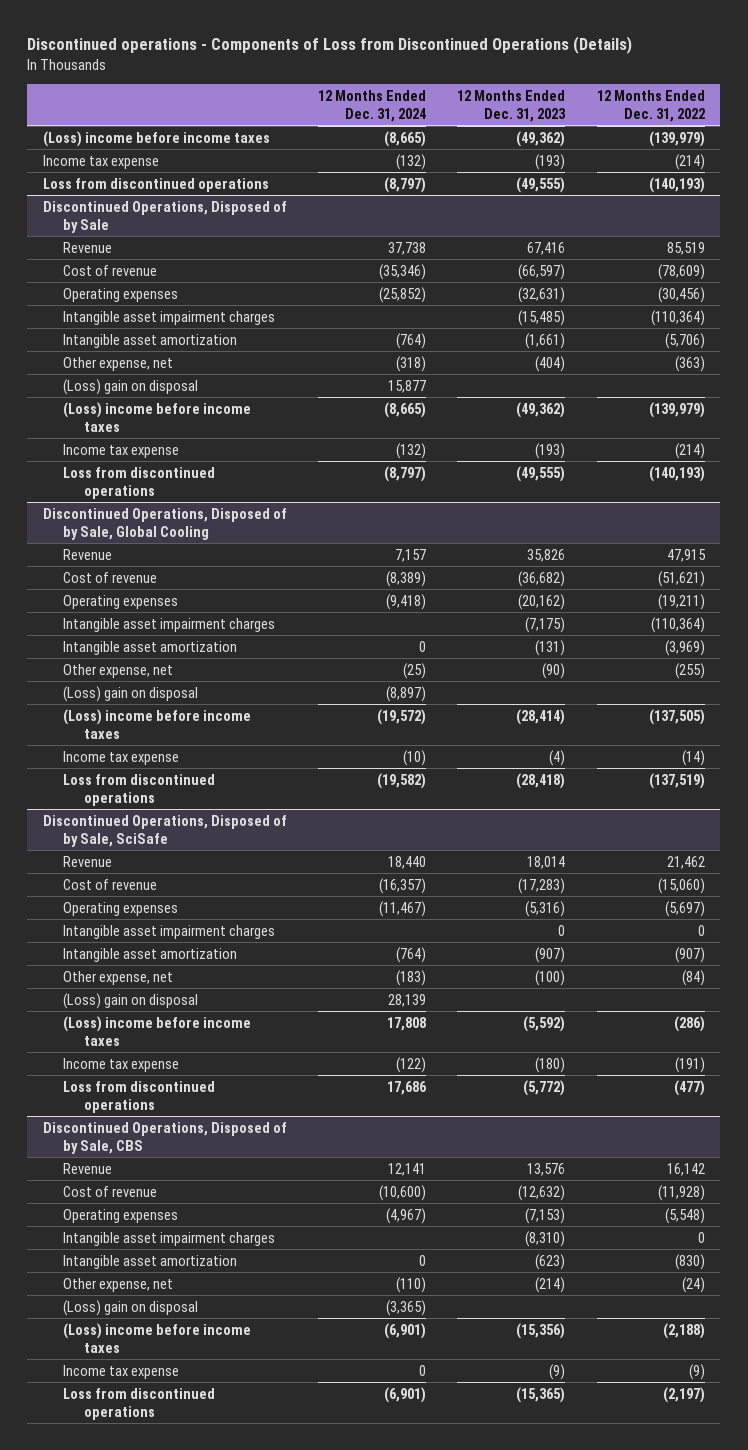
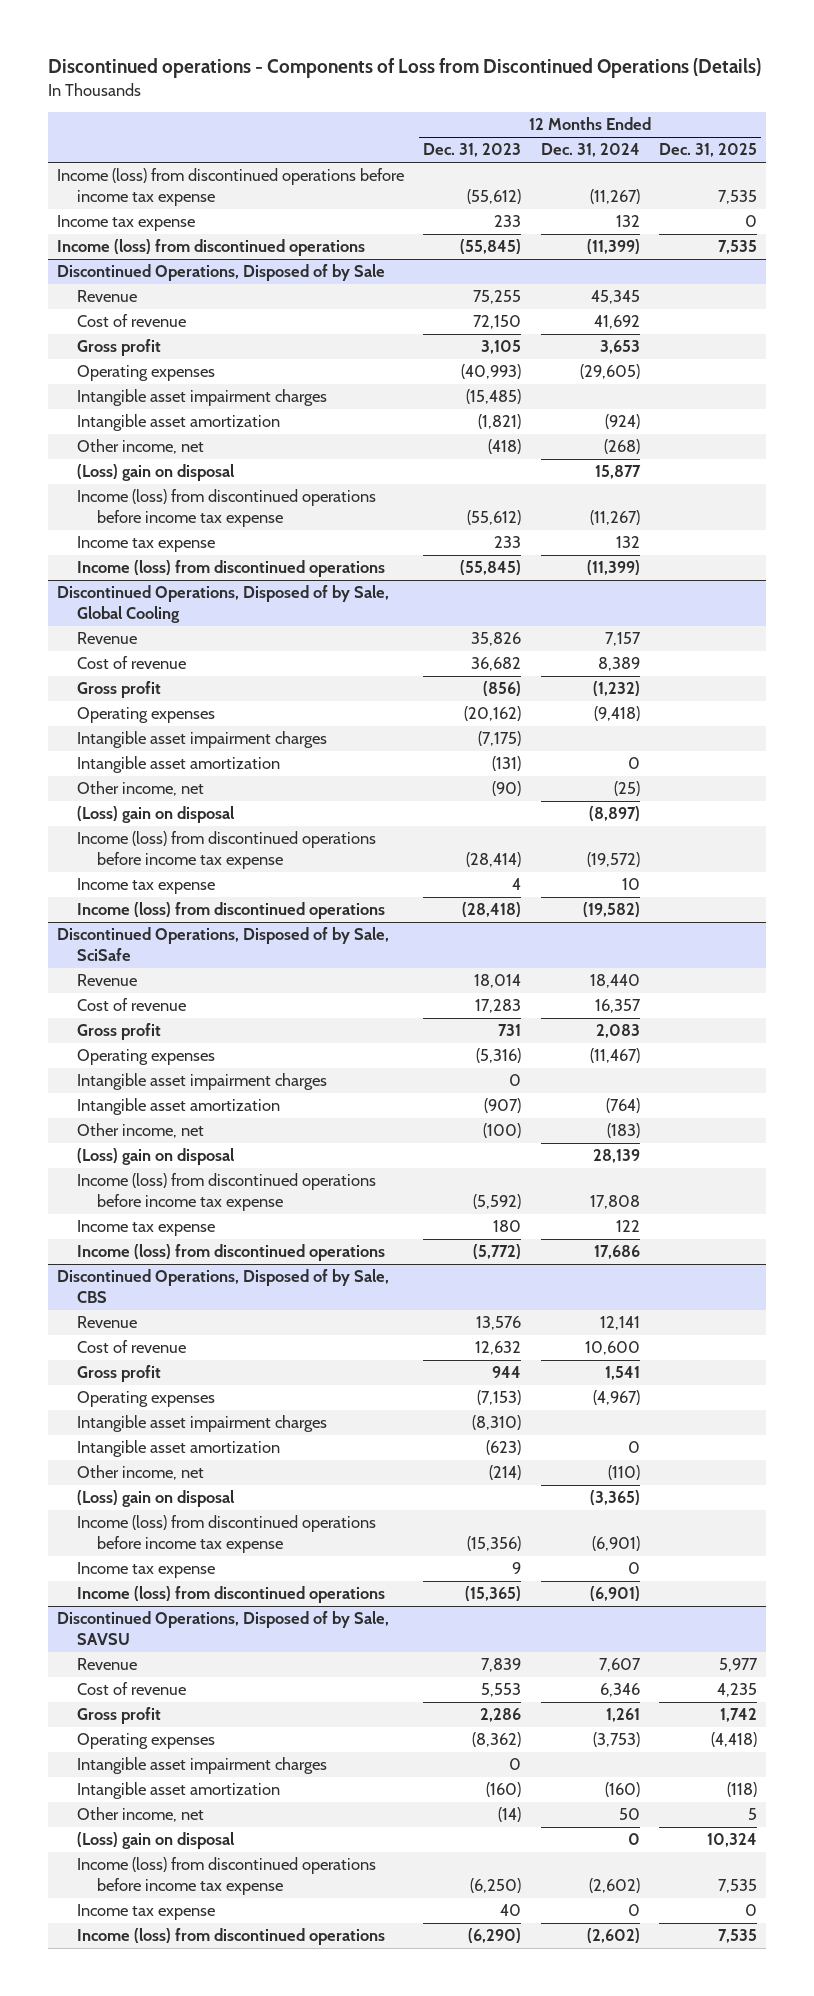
- | 12 Months Ended Dec. 31, 2024 | 12 Months Ended Dec. 31, 2023 | 12 Months Ended Dec. 31, 2022
+ | 12 Months Ended Dec. 31, 2023 | 12 Months Ended Dec. 31, 2024 | 12 Months Ended Dec. 31, 2025
- (Loss) income before income taxes | (8,665) | (49,362) | (139,979)
- Income tax expense | (132) | (193) | (214)
- Loss from discontinued operations | (8,797) | (49,555) | (140,193)
+ Income (loss) from discontinued operations before income tax expense | (55,612) | (11,267) | 7,535
+ Income tax expense | 233 | 132 | 0
+ Income (loss) from discontinued operations | (55,845) | (11,399) | 7,535
@ Discontinued Operations, Disposed of by Sale
- Revenue | 37,738 | 67,416 | 85,519
- Cost of revenue | (35,346) | (66,597) | (78,609)
- Operating expenses | (25,852) | (32,631) | (30,456)
+ Revenue | 75,255 | 45,345 |
+ Cost of revenue | 72,150 | 41,692 |
+ Gross profit | 3,105 | 3,653 |
+ Operating expenses | (40,993) | (29,605) |
- Intangible asset amortization | (764) | (1,661) | (5,706)
- Other expense, net | (318) | (404) | (363)
+ Intangible asset amortization | (1,821) | (924) |
+ Other income, net | (418) | (268) |
- (Loss) income before income taxes | (8,665) | (49,362) | (139,979)
- Income tax expense | (132) | (193) | (214)
- Loss from discontinued operations | (8,797) | (49,555) | (140,193)
+ Income (loss) from discontinued operations before income tax expense | (55,612) | (11,267) |
+ Income tax expense | 233 | 132 |
+ Income (loss) from discontinued operations | (55,845) | (11,399) |
@ Discontinued Operations, Disposed of by Sale, Global Cooling
- Cost of revenue | (8,389) | (36,682) | (51,621)
+ Cost of revenue | 36,682 | 8,389 |
+ Gross profit | (856) | (1,232) |
- Other expense, net | (25) | (90) | (255)
+ Other income, net | (90) | (25) |
- (Loss) income before income taxes | (19,572) | (28,414) | (137,505)
- Income tax expense | (10) | (4) | (14)
- Loss from discontinued operations | (19,582) | (28,418) | (137,519)
+ Income (loss) from discontinued operations before income tax expense | (28,414) | (19,572) |
+ Income tax expense | 4 | 10 |
+ Income (loss) from discontinued operations | (28,418) | (19,582) |
@ Discontinued Operations, Disposed of by Sale, SciSafe
- Cost of revenue | (16,357) | (17,283) | (15,060)
+ Cost of revenue | 17,283 | 16,357 |
+ Gross profit | 731 | 2,083 |
- Other expense, net | (183) | (100) | (84)
+ Other income, net | (100) | (183) |
- (Loss) income before income taxes | 17,808 | (5,592) | (286)
- Income tax expense | (122) | (180) | (191)
- Loss from discontinued operations | 17,686 | (5,772) | (477)
+ Income (loss) from discontinued operations before income tax expense | (5,592) | 17,808 |
+ Income tax expense | 180 | 122 |
+ Income (loss) from discontinued operations | (5,772) | 17,686 |
@ Discontinued Operations, Disposed of by Sale, CBS
- Cost of revenue | (10,600) | (12,632) | (11,928)
+ Cost of revenue | 12,632 | 10,600 |
+ Gross profit | 944 | 1,541 |
- Other expense, net | (110) | (214) | (24)
+ Other income, net | (214) | (110) |
- (Loss) income before income taxes | (6,901) | (15,356) | (2,188)
- Income tax expense | 0 | (9) | (9)
- Loss from discontinued operations | (6,901) | (15,365) | (2,197)
+ Income (loss) from discontinued operations before income tax expense | (15,356) | (6,901) |
+ Income tax expense | 9 | 0 |
+ Income (loss) from discontinued operations | (15,365) | (6,901) |
+ Discontinued Operations, Disposed of by Sale, SAVSU
+ Revenue | 7,839 | 7,607 | 5,977
+ Cost of revenue | 5,553 | 6,346 | 4,235
+ Gross profit | 2,286 | 1,261 | 1,742
+ Operating expenses | (8,362) | (3,753) | (4,418)
+ Intangible asset impairment charges | 0 | |
+ Intangible asset amortization | (160) | (160) | (118)
+ Other income, net | (14) | 50 | 5
+ (Loss) gain on disposal | | 0 | 10,324
+ Income (loss) from discontinued operations before income tax expense | (6,250) | (2,602) | 7,535
+ Income tax expense | 40 | 0 | 0
+ Income (loss) from discontinued operations | (6,290) | (2,602) | 7,535

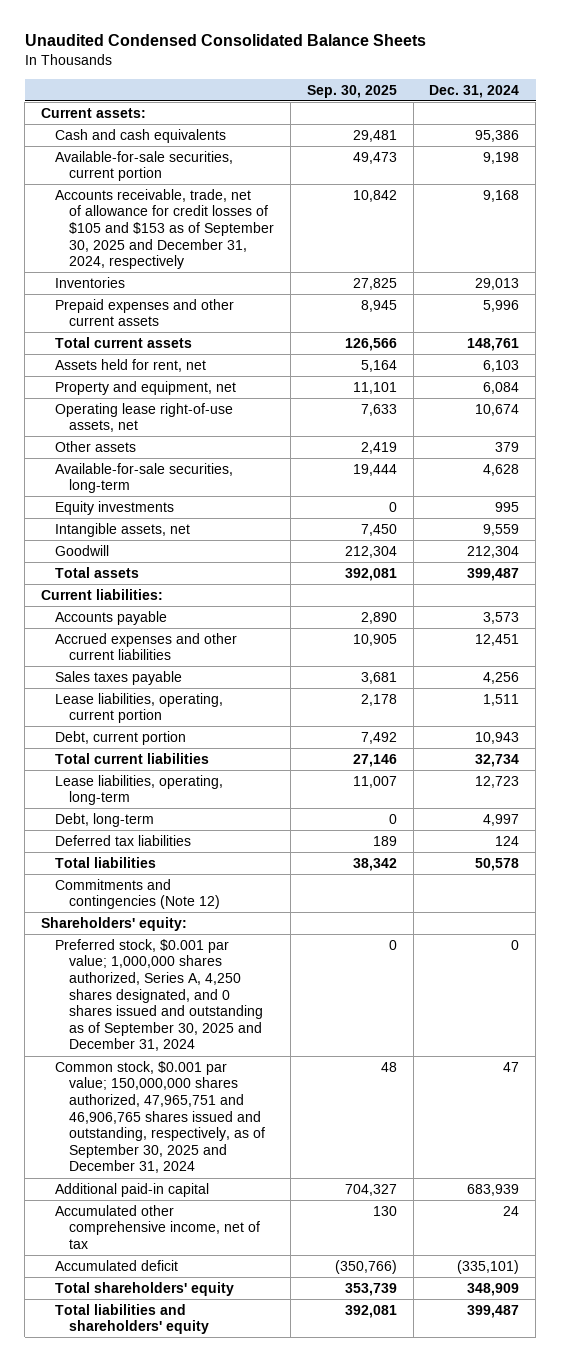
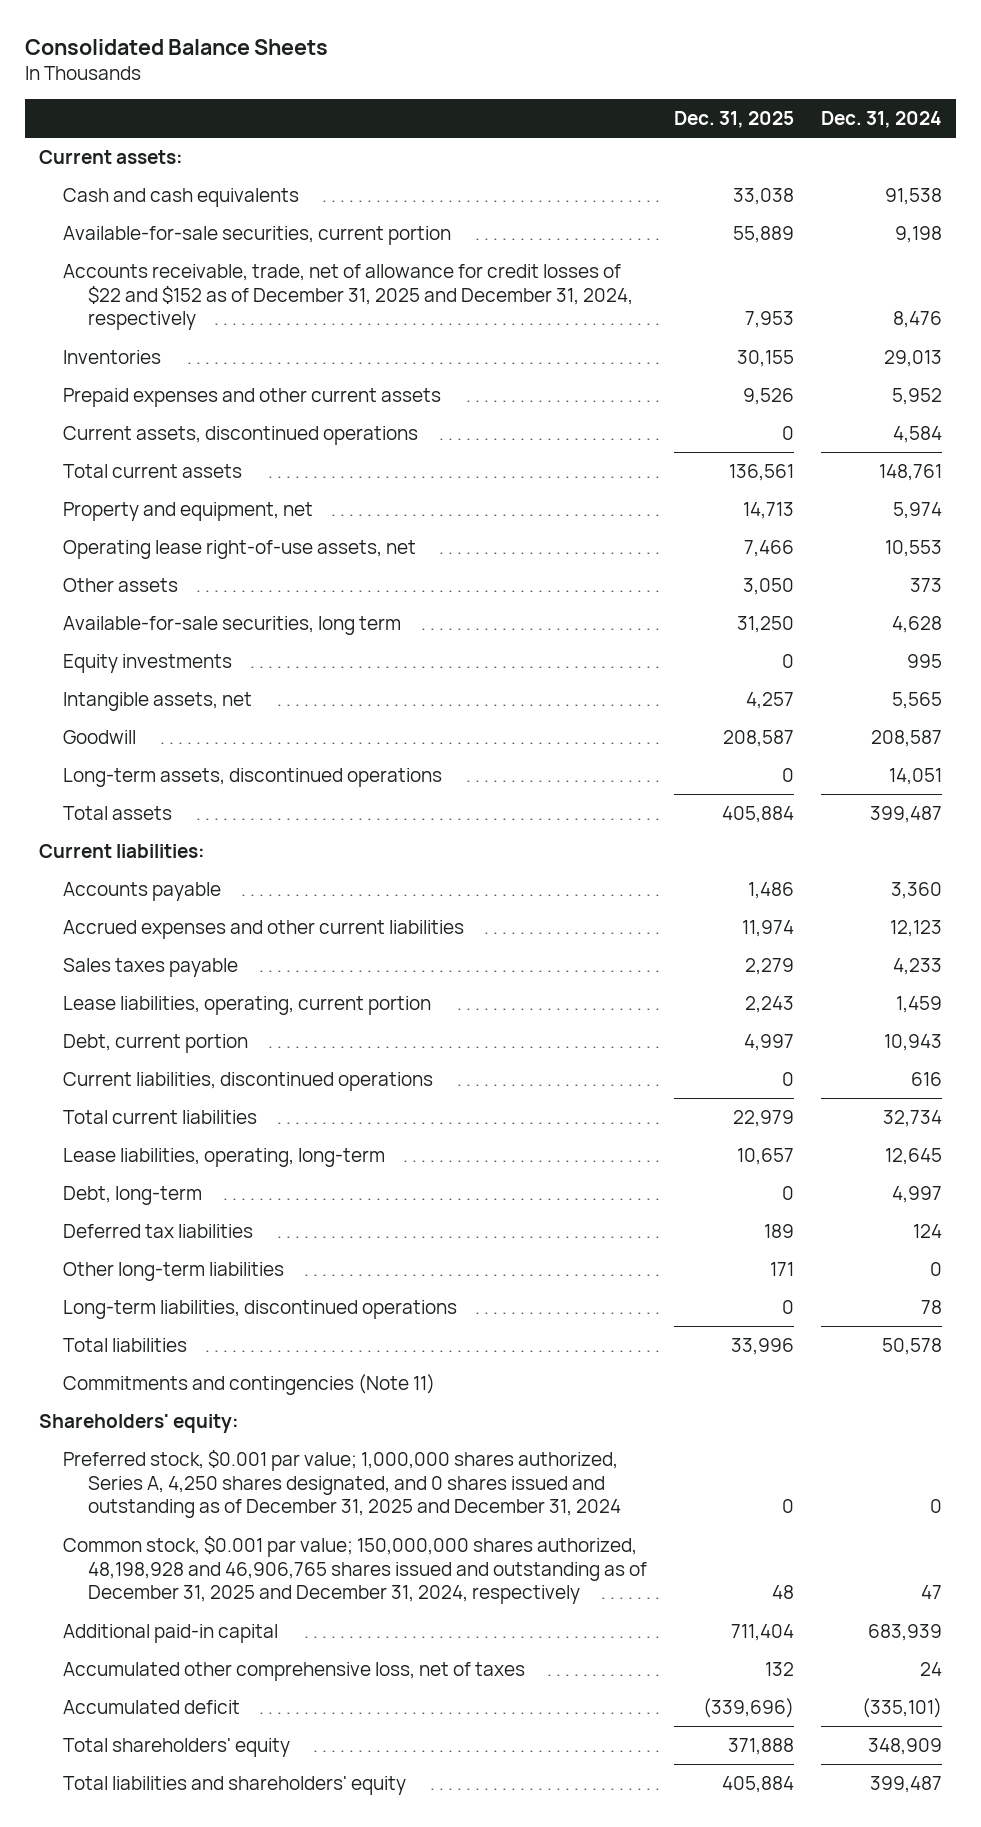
- Unaudited Condensed Consolidated Balance Sheets
+ Consolidated Balance Sheets
- | Sep. 30, 2025 | Dec. 31, 2024
+ | Dec. 31, 2025 | Dec. 31, 2024
- Cash and cash equivalents | 29,481 | 95,386
+ Cash and cash equivalents | 33,038 | 91,538
- Accounts receivable, trade, net of allowance for credit losses of $105 and $153 as of September 30, 2025 and December 31, 2024, respectively | 10,842 | 9,168
+ Accounts receivable, trade, net of allowance for credit losses of $22 and $152 as of December 31, 2025 and December 31, 2024, respectively | 7,953 | 8,476
- Prepaid expenses and other current assets | 8,945 | 5,996
+ Prepaid expenses and other current assets | 9,526 | 5,952
+ Current assets, discontinued operations | 0 | 4,584
- Assets held for rent, net | 5,164 | 6,103
- Property and equipment, net | 11,101 | 6,084
- Operating lease right-of-use assets, net | 7,633 | 10,674
- Other assets | 2,419 | 379
- Available-for-sale securities, long-term | 19,444 | 4,628
+ Property and equipment, net | 14,713 | 5,974
+ Operating lease right-of-use assets, net | 7,466 | 10,553
+ Other assets | 3,050 | 373
+ Available-for-sale securities, long term | 31,250 | 4,628
- Intangible assets, net | 7,450 | 9,559
- Goodwill | 212,304 | 212,304
+ Intangible assets, net | 4,257 | 5,565
+ Goodwill | 208,587 | 208,587
+ Long-term assets, discontinued operations | 0 | 14,051
- Accounts payable | 2,890 | 3,573
- Accrued expenses and other current liabilities | 10,905 | 12,451
- Sales taxes payable | 3,681 | 4,256
- Lease liabilities, operating, current portion | 2,178 | 1,511
+ Accounts payable | 1,486 | 3,360
+ Accrued expenses and other current liabilities | 11,974 | 12,123
+ Sales taxes payable | 2,279 | 4,233
+ Lease liabilities, operating, current portion | 2,243 | 1,459
+ Current liabilities, discontinued operations | 0 | 616
- Lease liabilities, operating, long-term | 11,007 | 12,723
+ Lease liabilities, operating, long-term | 10,657 | 12,645
+ Other long-term liabilities | 171 | 0
+ Long-term liabilities, discontinued operations | 0 | 78
- Commitments and contingencies (Note 12)
+ Commitments and contingencies (Note 11)
- Preferred stock, $0.001 par value; 1,000,000 shares authorized, Series A, 4,250 shares designated, and 0 shares issued and outstanding as of September 30, 2025 and December 31, 2024 | 0 | 0
- Common stock, $0.001 par value; 150,000,000 shares authorized, 47,965,751 and 46,906,765 shares issued and outstanding, respectively, as of September 30, 2025 and December 31, 2024 | 48 | 47
+ Preferred stock, $0.001 par value; 1,000,000 shares authorized, Series A, 4,250 shares designated, and 0 shares issued and outstanding as of December 31, 2025 and December 31, 2024 | 0 | 0
+ Common stock, $0.001 par value; 150,000,000 shares authorized, 48,198,928 and 46,906,765 shares issued and outstanding as of December 31, 2025 and December 31, 2024, respectively | 48 | 47
- Accumulated other comprehensive income, net of tax | 130 | 24
+ Accumulated other comprehensive loss, net of taxes | 132 | 24

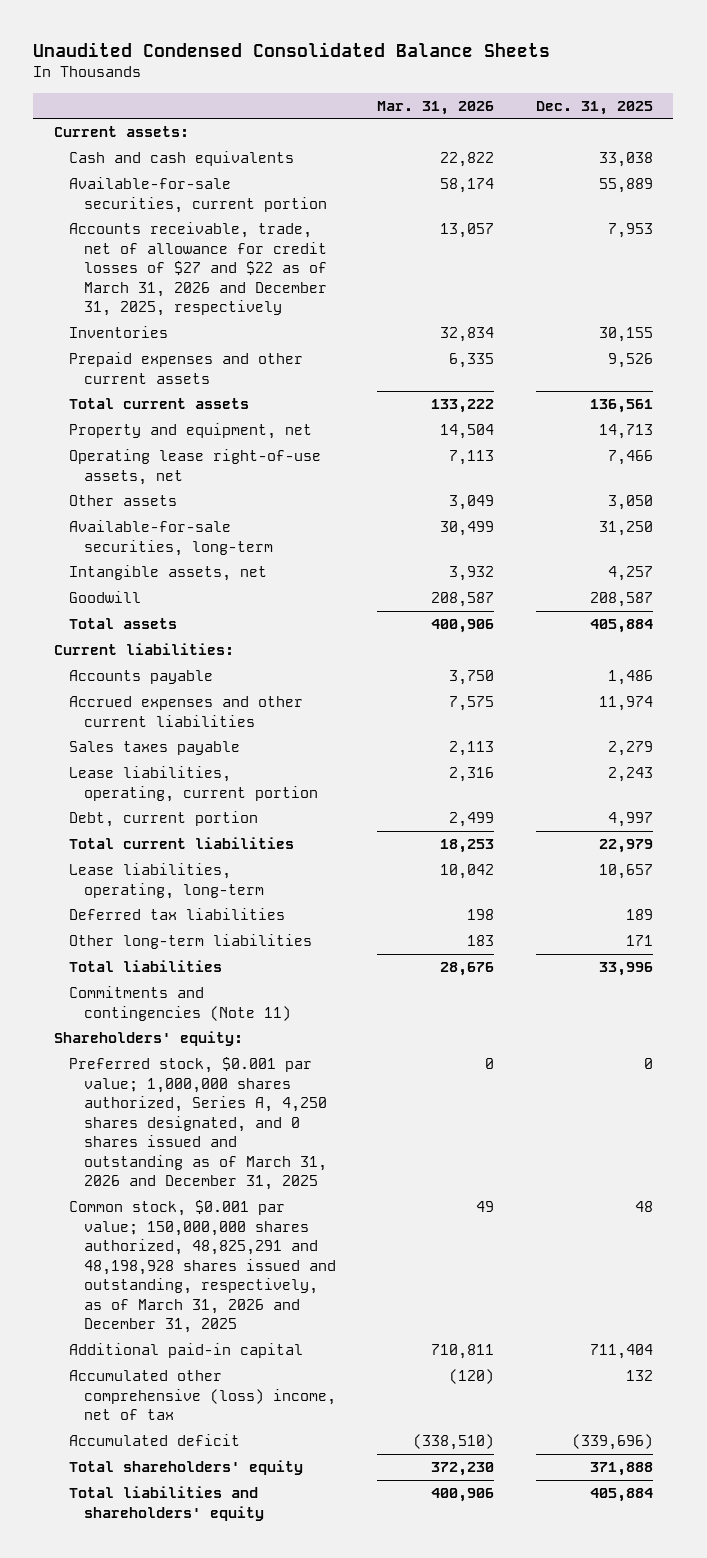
- Consolidated Balance Sheets
+ Unaudited Condensed Consolidated Balance Sheets
- | Dec. 31, 2025 | Dec. 31, 2024
+ | Mar. 31, 2026 | Dec. 31, 2025
- Accounts receivable, trade, net of allowance for credit losses of $22 and $152 as of December 31, 2025 and December 31, 2024, respectively | 7,953 | 8,476
+ Accounts receivable, trade, net of allowance for credit losses of $27 and $22 as of March 31, 2026 and December 31, 2025, respectively | 13,057 | 7,953
- Current assets, discontinued operations | 0 | 4,584
- Available-for-sale securities, long term | 31,250 | 4,628
- Equity investments | 0 | 995
+ Available-for-sale securities, long-term | 30,499 | 31,250
- Long-term assets, discontinued operations | 0 | 14,051
- Current liabilities, discontinued operations | 0 | 616
- Debt, long-term | 0 | 4,997
- Long-term liabilities, discontinued operations | 0 | 78
- Preferred stock, $0.001 par value; 1,000,000 shares authorized, Series A, 4,250 shares designated, and 0 shares issued and outstanding as of December 31, 2025 and December 31, 2024 | 0 | 0
- Common stock, $0.001 par value; 150,000,000 shares authorized, 48,198,928 and 46,906,765 shares issued and outstanding as of December 31, 2025 and December 31, 2024, respectively | 48 | 47
+ Preferred stock, $0.001 par value; 1,000,000 shares authorized, Series A, 4,250 shares designated, and 0 shares issued and outstanding as of March 31, 2026 and December 31, 2025 | 0 | 0
+ Common stock, $0.001 par value; 150,000,000 shares authorized, 48,825,291 and 48,198,928 shares issued and outstanding, respectively, as of March 31, 2026 and December 31, 2025 | 49 | 48
- Accumulated other comprehensive loss, net of taxes | 132 | 24
+ Accumulated other comprehensive (loss) income, net of tax | (120) | 132

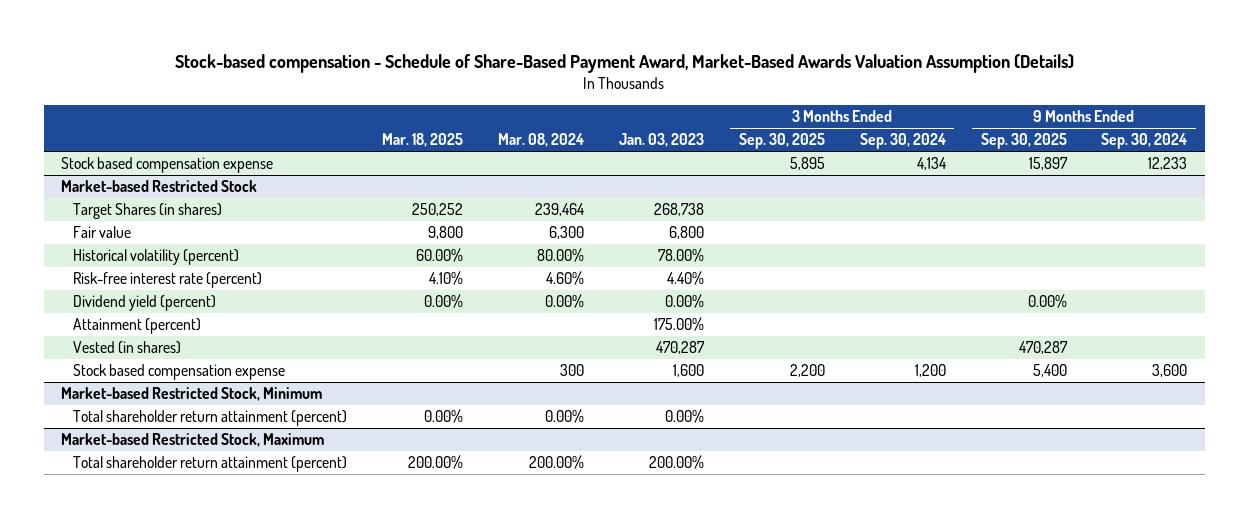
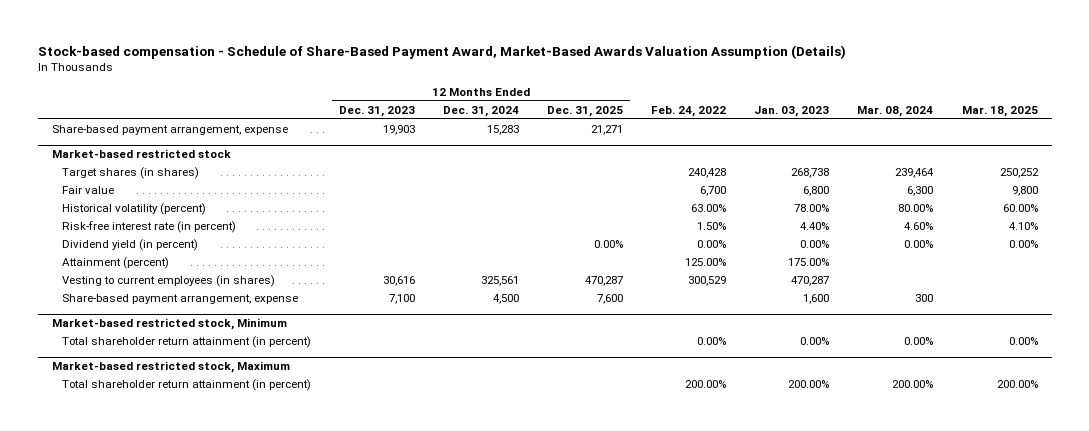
- | Mar. 18, 2025 | Mar. 08, 2024 | Jan. 03, 2023 | 3 Months Ended Sep. 30, 2025 | 3 Months Ended Sep. 30, 2024 | 9 Months Ended Sep. 30, 2025 | 9 Months Ended Sep. 30, 2024
+ | 12 Months Ended Dec. 31, 2023 | 12 Months Ended Dec. 31, 2024 | 12 Months Ended Dec. 31, 2025 | Feb. 24, 2022 | Jan. 03, 2023 | Mar. 08, 2024 | Mar. 18, 2025
- Stock based compensation expense | | | | 5,895 | 4,134 | 15,897 | 12,233
- Market-based Restricted Stock
- Target Shares (in shares) | 250,252 | 239,464 | 268,738 | | | |
+ Share-based payment arrangement, expense | 19,903 | 15,283 | 21,271 | | | |
+ Market-based restricted stock
+ Target shares (in shares) | | | | 240,428 | 268,738 | 239,464 | 250,252
- Risk-free interest rate (percent) | 4.10% | 4.60% | 4.40% | | | |
- Dividend yield (percent) | 0.00% | 0.00% | 0.00% | | | 0.00% |
+ Risk-free interest rate (in percent) | | | | 1.50% | 4.40% | 4.60% | 4.10%
+ Dividend yield (in percent) | | | 0.00% | 0.00% | 0.00% | 0.00% | 0.00%
- Vested (in shares) | | | 470,287 | | | 470,287 |
- Stock based compensation expense | | 300 | 1,600 | 2,200 | 1,200 | 5,400 | 3,600
- Market-based Restricted Stock, Minimum
- Total shareholder return attainment (percent) | 0.00% | 0.00% | 0.00% | | | |
- Market-based Restricted Stock, Maximum
- Total shareholder return attainment (percent) | 200.00% | 200.00% | 200.00% | | | |
+ Vesting to current employees (in shares) | 30,616 | 325,561 | 470,287 | 300,529 | 470,287 | |
+ Share-based payment arrangement, expense | 7,100 | 4,500 | 7,600 | | 1,600 | 300 |
+ Market-based restricted stock, Minimum
+ Total shareholder return attainment (in percent) | | | | 0.00% | 0.00% | 0.00% | 0.00%
+ Market-based restricted stock, Maximum
+ Total shareholder return attainment (in percent) | | | | 200.00% | 200.00% | 200.00% | 200.00%

